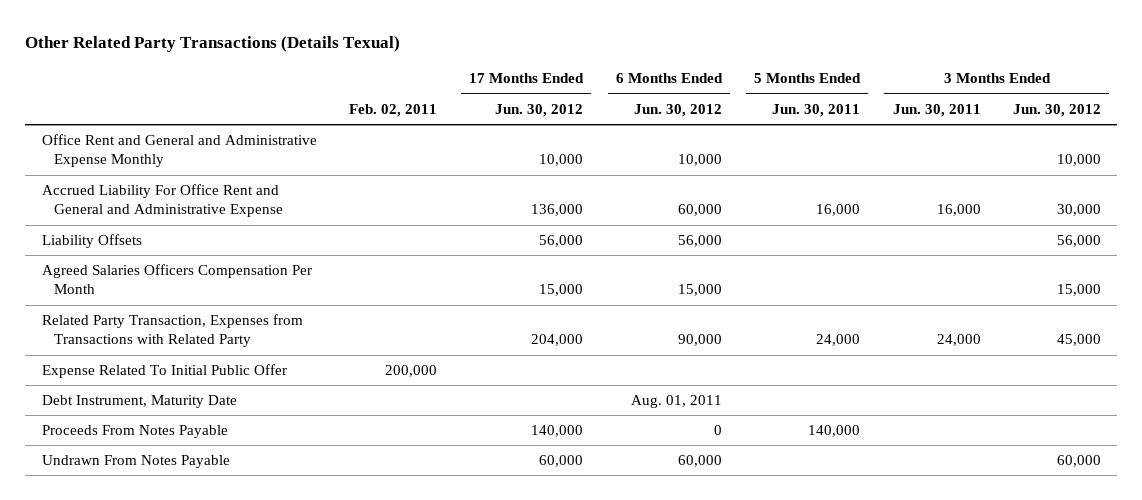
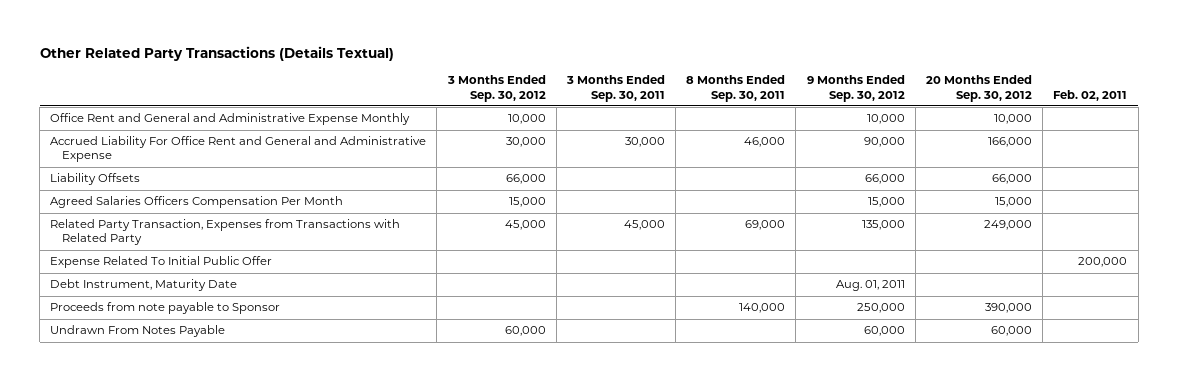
- Other Related Party Transactions (Details Texual)
+ Other Related Party Transactions (Details Textual)
- | Feb. 02, 2011 | 17 Months Ended Jun. 30, 2012 | 6 Months Ended Jun. 30, 2012 | 5 Months Ended Jun. 30, 2011 | 3 Months Ended Jun. 30, 2011 | 3 Months Ended Jun. 30, 2012
+ | 3 Months Ended Sep. 30, 2012 | 3 Months Ended Sep. 30, 2011 | 8 Months Ended Sep. 30, 2011 | 9 Months Ended Sep. 30, 2012 | 20 Months Ended Sep. 30, 2012 | Feb. 02, 2011
- Proceeds From Notes Payable | | 140,000 | 0 | 140,000 | |
+ Proceeds from note payable to Sponsor | | | 140,000 | 250,000 | 390,000 |

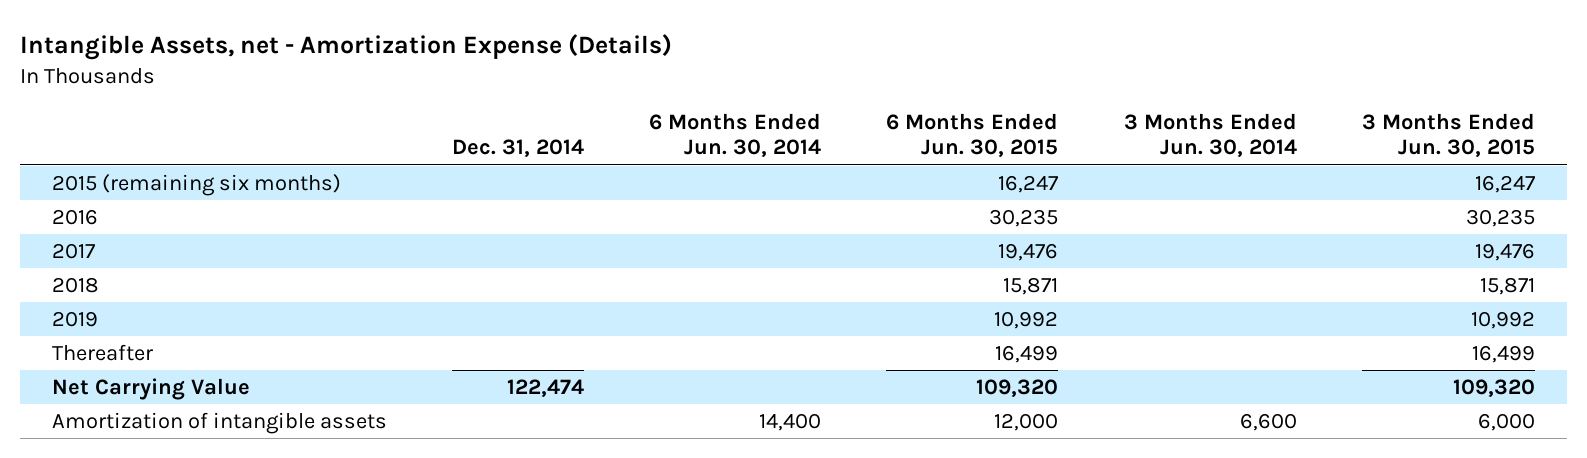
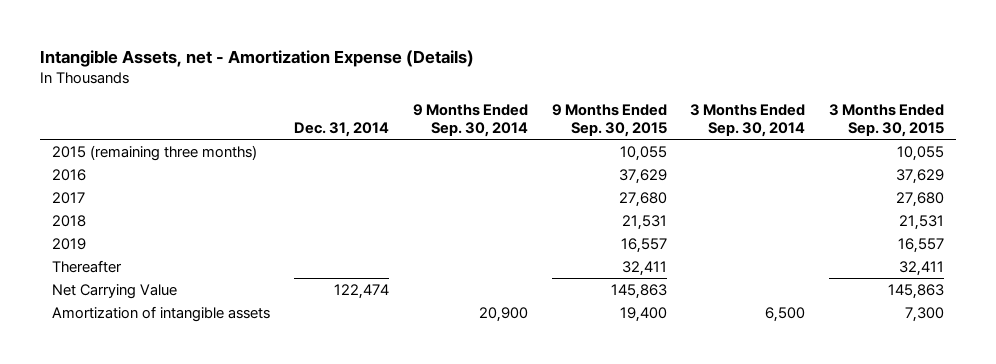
- | Dec. 31, 2014 | 6 Months Ended Jun. 30, 2014 | 6 Months Ended Jun. 30, 2015 | 3 Months Ended Jun. 30, 2014 | 3 Months Ended Jun. 30, 2015
+ | Dec. 31, 2014 | 9 Months Ended Sep. 30, 2014 | 9 Months Ended Sep. 30, 2015 | 3 Months Ended Sep. 30, 2014 | 3 Months Ended Sep. 30, 2015
- 2015 (remaining six months) | | | 16,247 | | 16,247
+ 2015 (remaining three months) | | | 10,055 | | 10,055

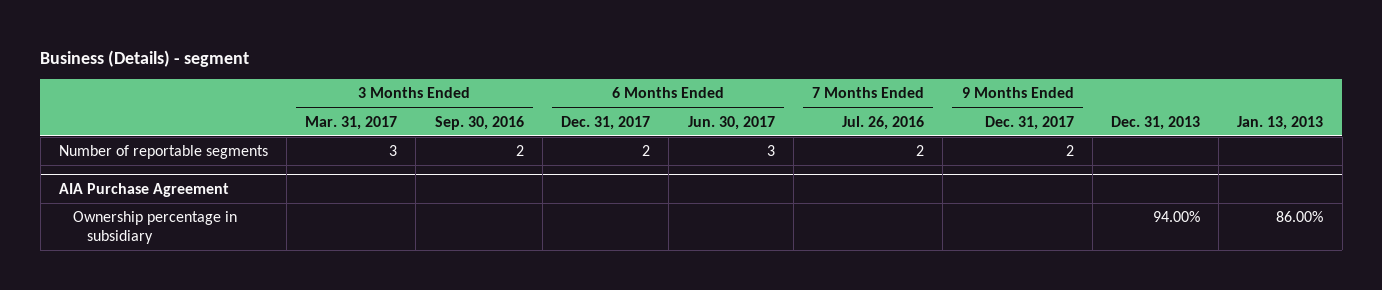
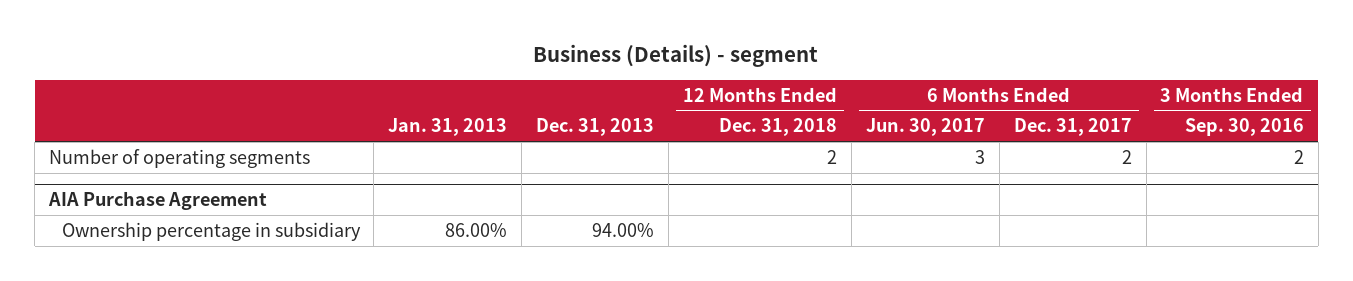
- | 3 Months Ended Mar. 31, 2017 | 3 Months Ended Sep. 30, 2016 | 6 Months Ended Dec. 31, 2017 | 6 Months Ended Jun. 30, 2017 | 7 Months Ended Jul. 26, 2016 | 9 Months Ended Dec. 31, 2017 | Dec. 31, 2013 | Jan. 13, 2013
+ | Jan. 31, 2013 | Dec. 31, 2013 | 12 Months Ended Dec. 31, 2018 | 6 Months Ended Jun. 30, 2017 | 6 Months Ended Dec. 31, 2017 | 3 Months Ended Sep. 30, 2016
- Number of reportable segments | 3 | 2 | 2 | 3 | 2 | 2 | |
+ Number of operating segments | | | 2 | 3 | 2 | 2

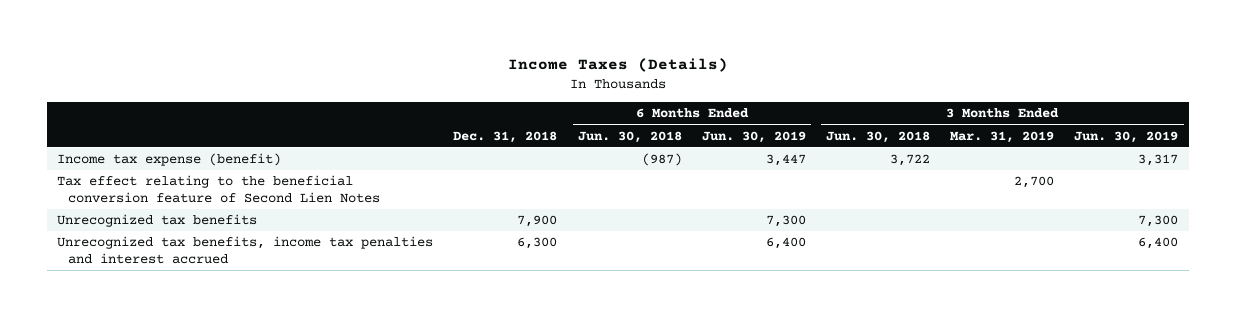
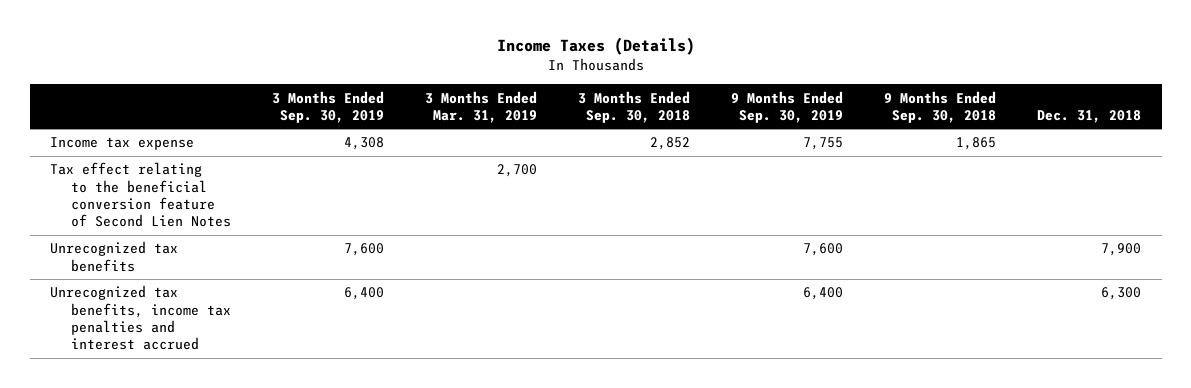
- | Dec. 31, 2018 | 6 Months Ended Jun. 30, 2018 | 6 Months Ended Jun. 30, 2019 | 3 Months Ended Jun. 30, 2018 | 3 Months Ended Mar. 31, 2019 | 3 Months Ended Jun. 30, 2019
+ | 3 Months Ended Sep. 30, 2019 | 3 Months Ended Mar. 31, 2019 | 3 Months Ended Sep. 30, 2018 | 9 Months Ended Sep. 30, 2019 | 9 Months Ended Sep. 30, 2018 | Dec. 31, 2018
- Income tax expense (benefit) | | (987) | 3,447 | 3,722 | | 3,317
+ Income tax expense | 4,308 | | 2,852 | 7,755 | 1,865 |

